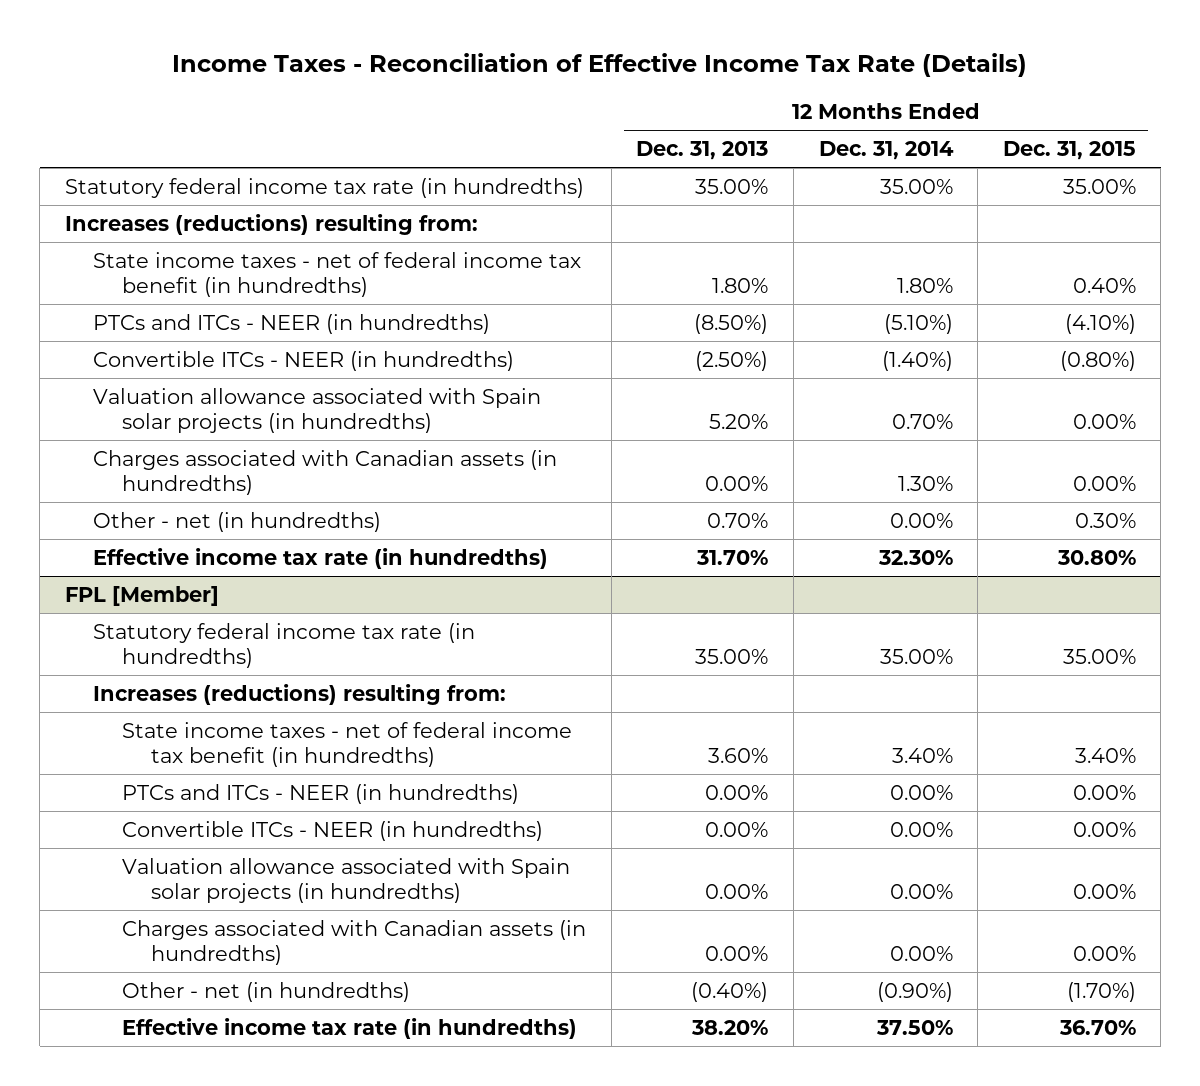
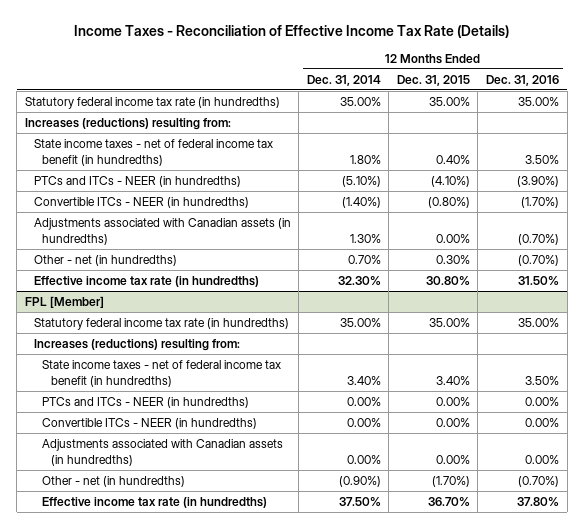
- | 12 Months Ended Dec. 31, 2013 | 12 Months Ended Dec. 31, 2014 | 12 Months Ended Dec. 31, 2015
+ | 12 Months Ended Dec. 31, 2014 | 12 Months Ended Dec. 31, 2015 | 12 Months Ended Dec. 31, 2016
- Valuation allowance associated with Spain solar projects (in hundredths) | 5.20% | 0.70% | 0.00%
- Charges associated with Canadian assets (in hundredths) | 0.00% | 1.30% | 0.00%
- Other - net (in hundredths) | 0.70% | 0.00% | 0.30%
+ Adjustments associated with Canadian assets (in hundredths) | 1.30% | 0.00% | (0.70%)
+ Other - net (in hundredths) | 0.70% | 0.30% | (0.70%)
@ FPL [Member]
- Valuation allowance associated with Spain solar projects (in hundredths) | 0.00% | 0.00% | 0.00%
- Charges associated with Canadian assets (in hundredths) | 0.00% | 0.00% | 0.00%
+ Adjustments associated with Canadian assets (in hundredths) | 0.00% | 0.00% | 0.00%

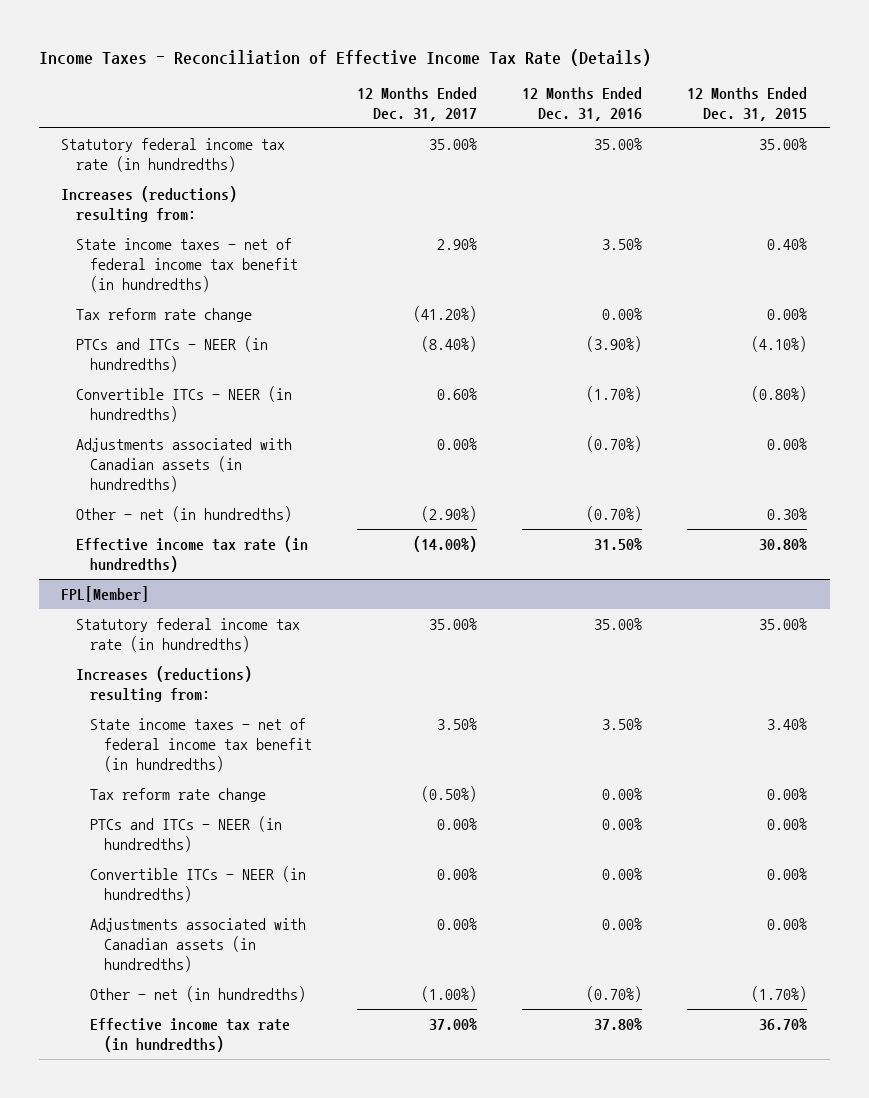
- | 12 Months Ended Dec. 31, 2014 | 12 Months Ended Dec. 31, 2015 | 12 Months Ended Dec. 31, 2016
+ | 12 Months Ended Dec. 31, 2017 | 12 Months Ended Dec. 31, 2016 | 12 Months Ended Dec. 31, 2015
+ Tax reform rate change | (41.20%) | 0.00% | 0.00%
- FPL [Member]
+ FPL[Member]
+ Tax reform rate change | (0.50%) | 0.00% | 0.00%

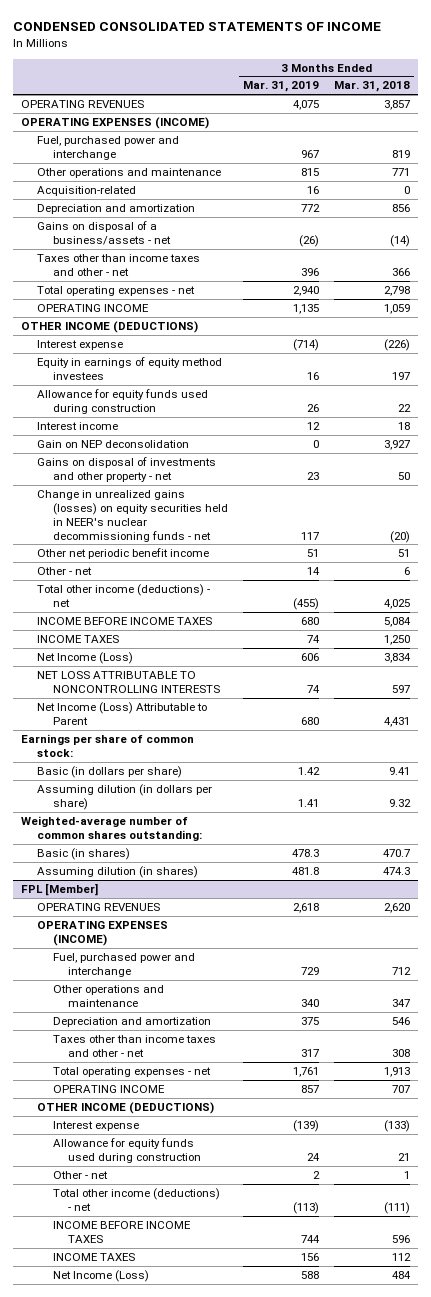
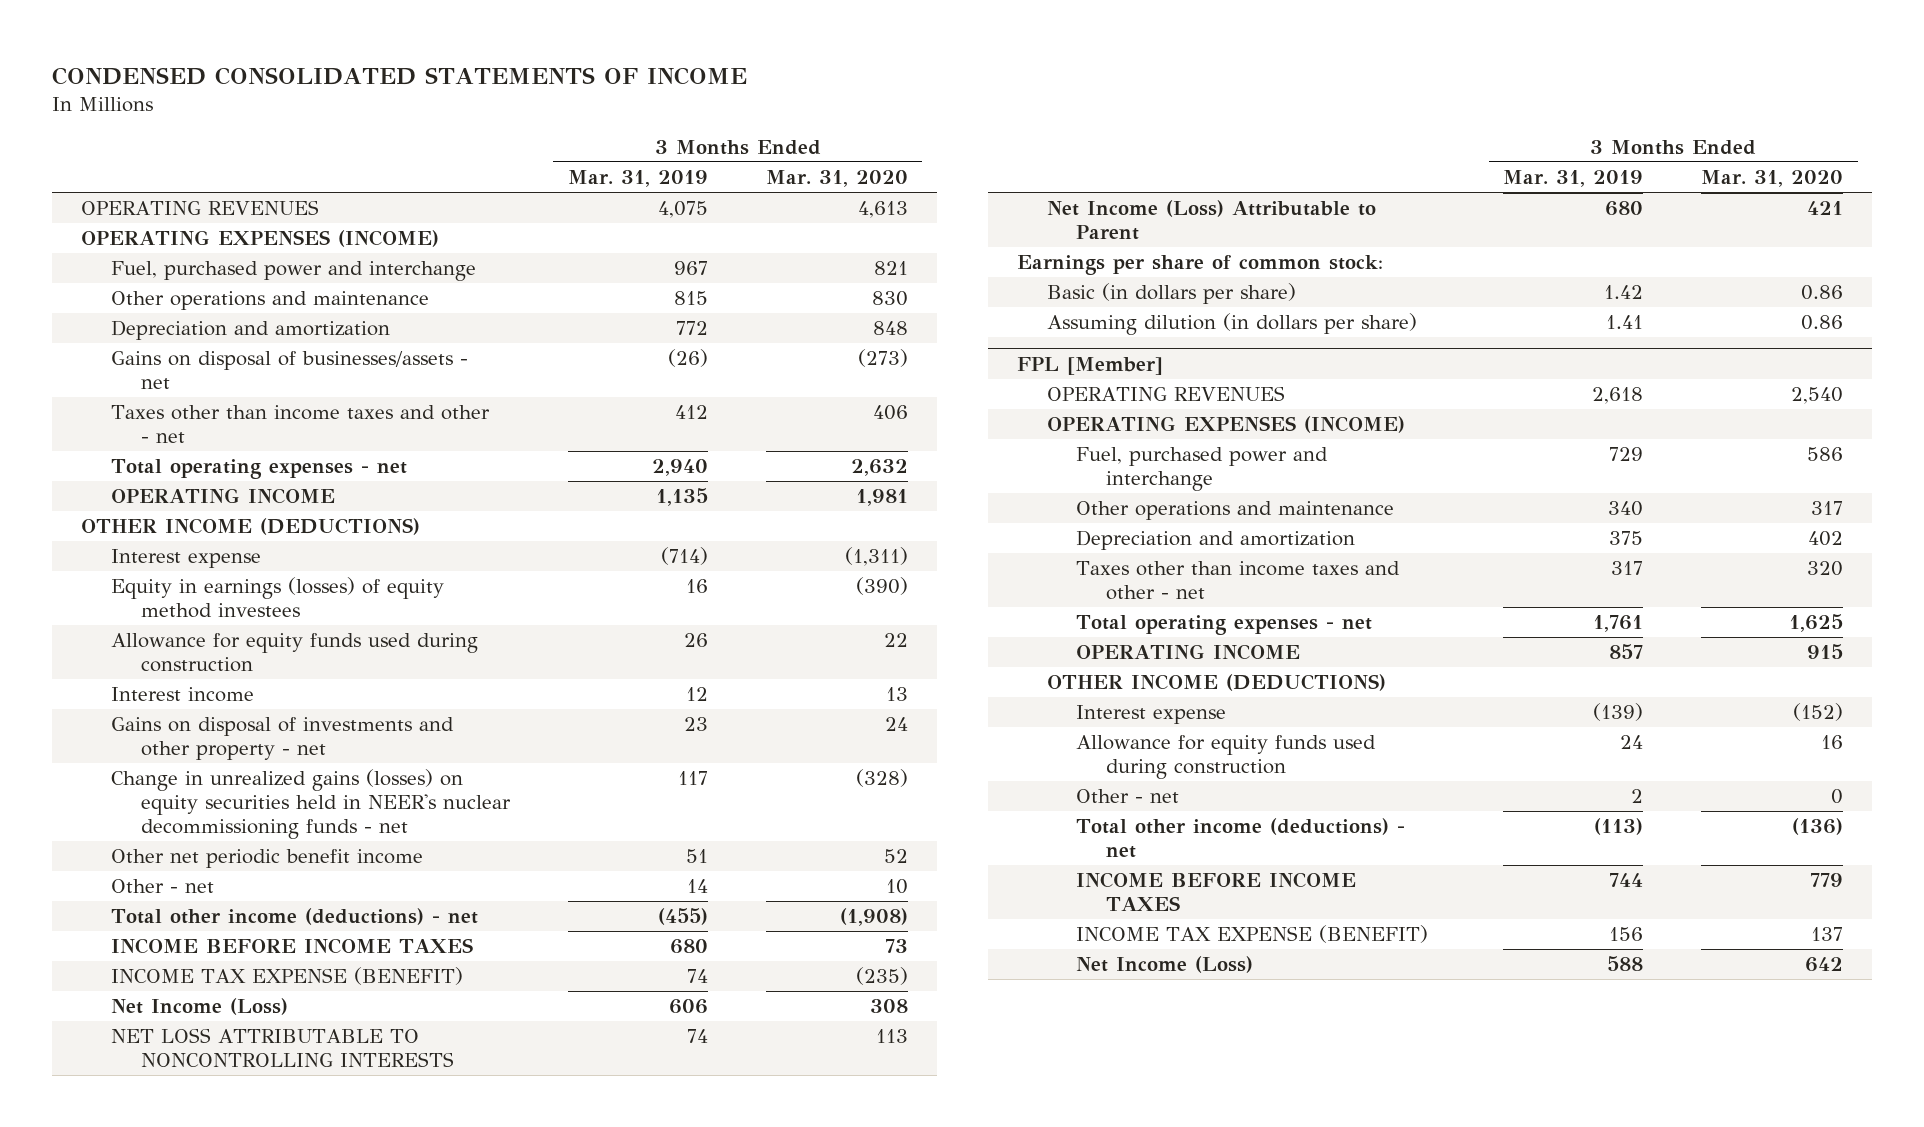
- | 3 Months Ended Mar. 31, 2019 | 3 Months Ended Mar. 31, 2018
+ | 3 Months Ended Mar. 31, 2019 | 3 Months Ended Mar. 31, 2020
- Acquisition-related | 16 | 0
- Gains on disposal of a business/assets - net | (26) | (14)
- Taxes other than income taxes and other - net | 396 | 366
+ Gains on disposal of businesses/assets - net | (26) | (273)
+ Taxes other than income taxes and other - net | 412 | 406
- Equity in earnings of equity method investees | 16 | 197
+ Equity in earnings (losses) of equity method investees | 16 | (390)
- Gain on NEP deconsolidation | 0 | 3,927
- INCOME TAXES | 74 | 1,250
+ INCOME TAX EXPENSE (BENEFIT) | 74 | (235)
- Weighted-average number of common shares outstanding:
- Basic (in shares) | 478.3 | 470.7
- Assuming dilution (in shares) | 481.8 | 474.3
@ FPL [Member]
- INCOME TAXES | 156 | 112
+ INCOME TAX EXPENSE (BENEFIT) | 156 | 137

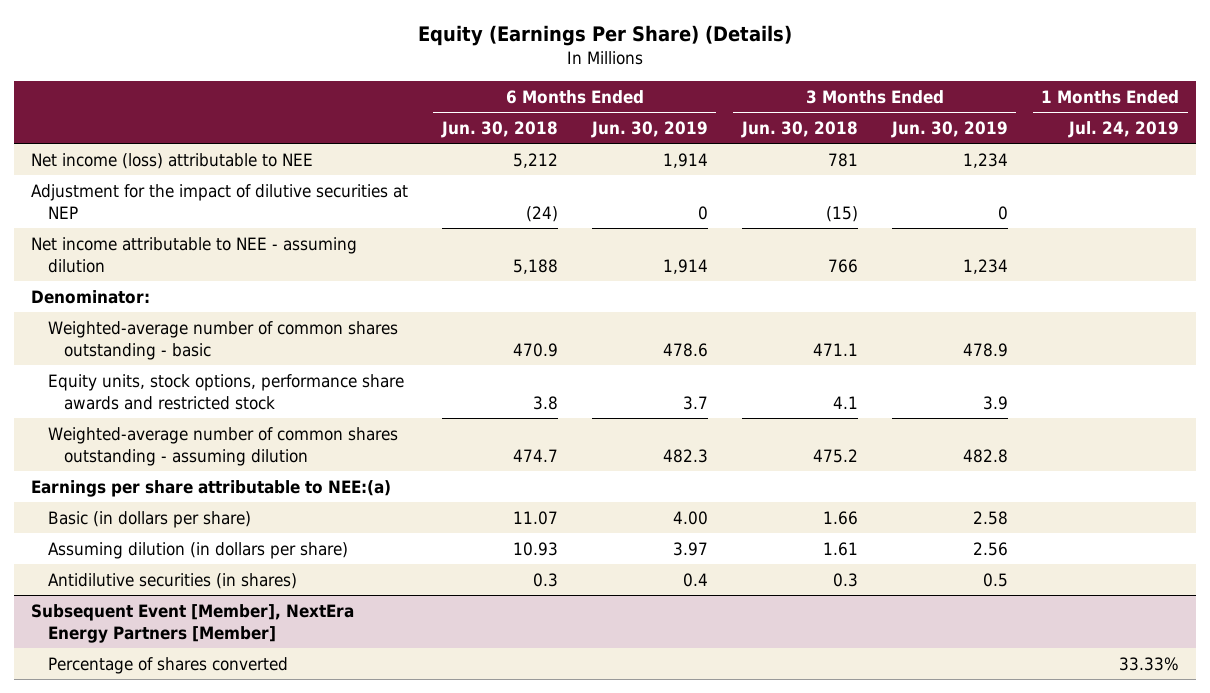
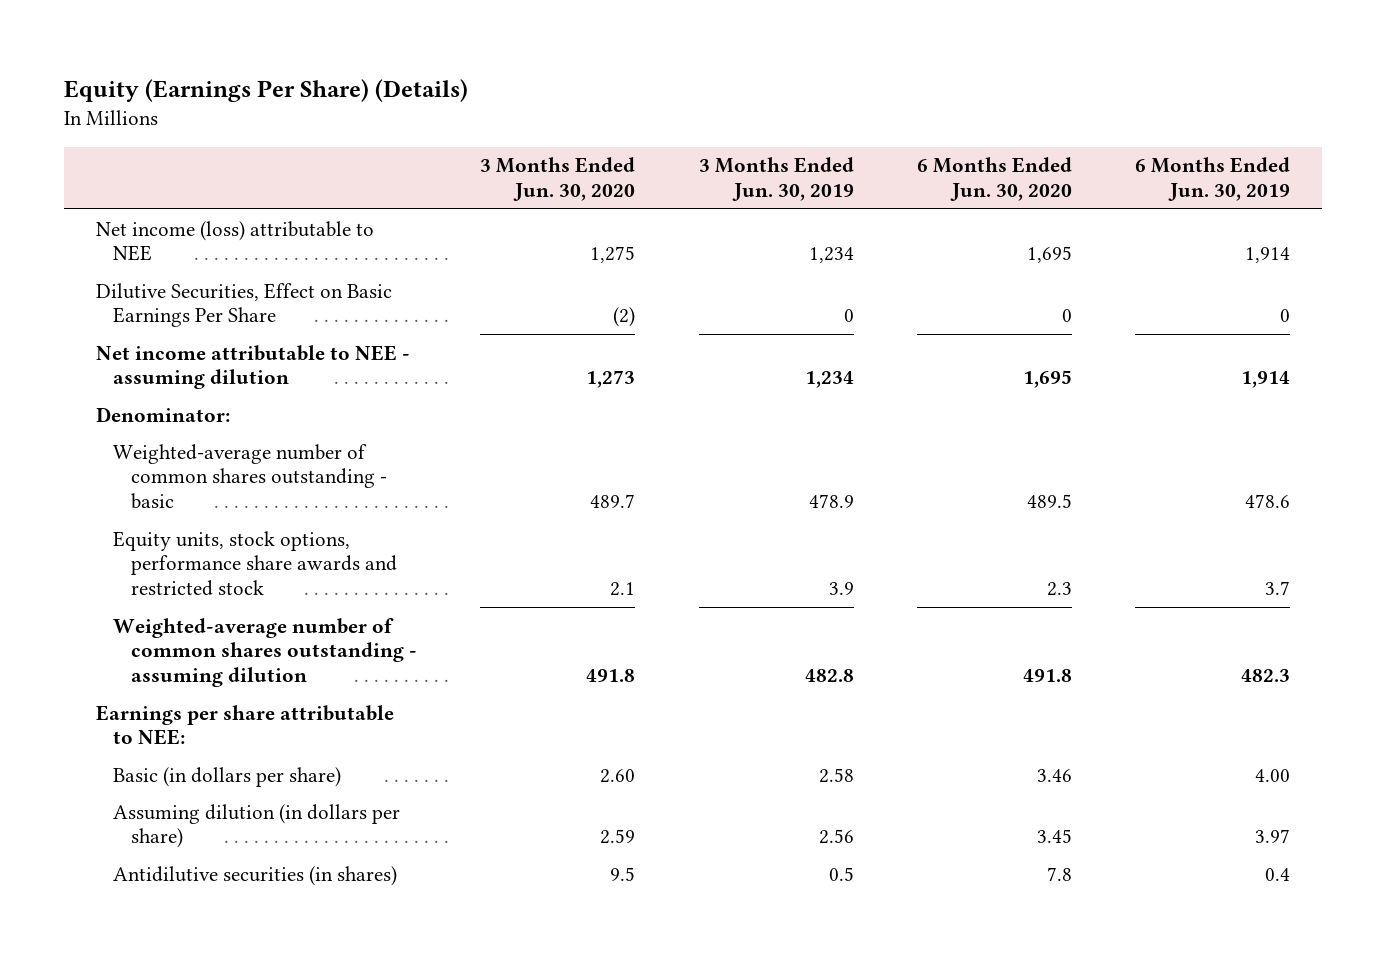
- | 6 Months Ended Jun. 30, 2018 | 6 Months Ended Jun. 30, 2019 | 3 Months Ended Jun. 30, 2018 | 3 Months Ended Jun. 30, 2019 | 1 Months Ended Jul. 24, 2019
+ | 3 Months Ended Jun. 30, 2020 | 3 Months Ended Jun. 30, 2019 | 6 Months Ended Jun. 30, 2020 | 6 Months Ended Jun. 30, 2019
- Adjustment for the impact of dilutive securities at NEP | (24) | 0 | (15) | 0 |
+ Dilutive Securities, Effect on Basic Earnings Per Share | (2) | 0 | 0 | 0
- Earnings per share attributable to NEE:(a)
+ Earnings per share attributable to NEE:
- Subsequent Event [Member], NextEra Energy Partners [Member]
- Percentage of shares converted | | | | | 33.33%

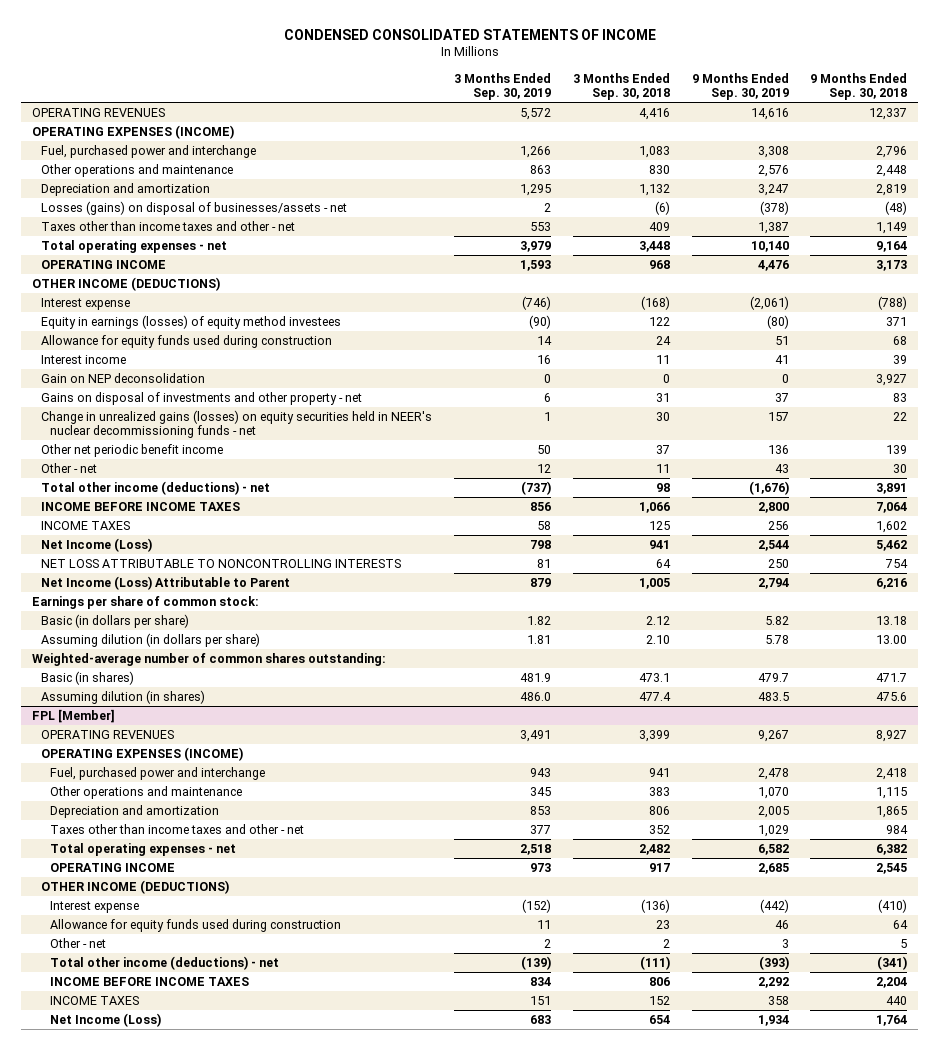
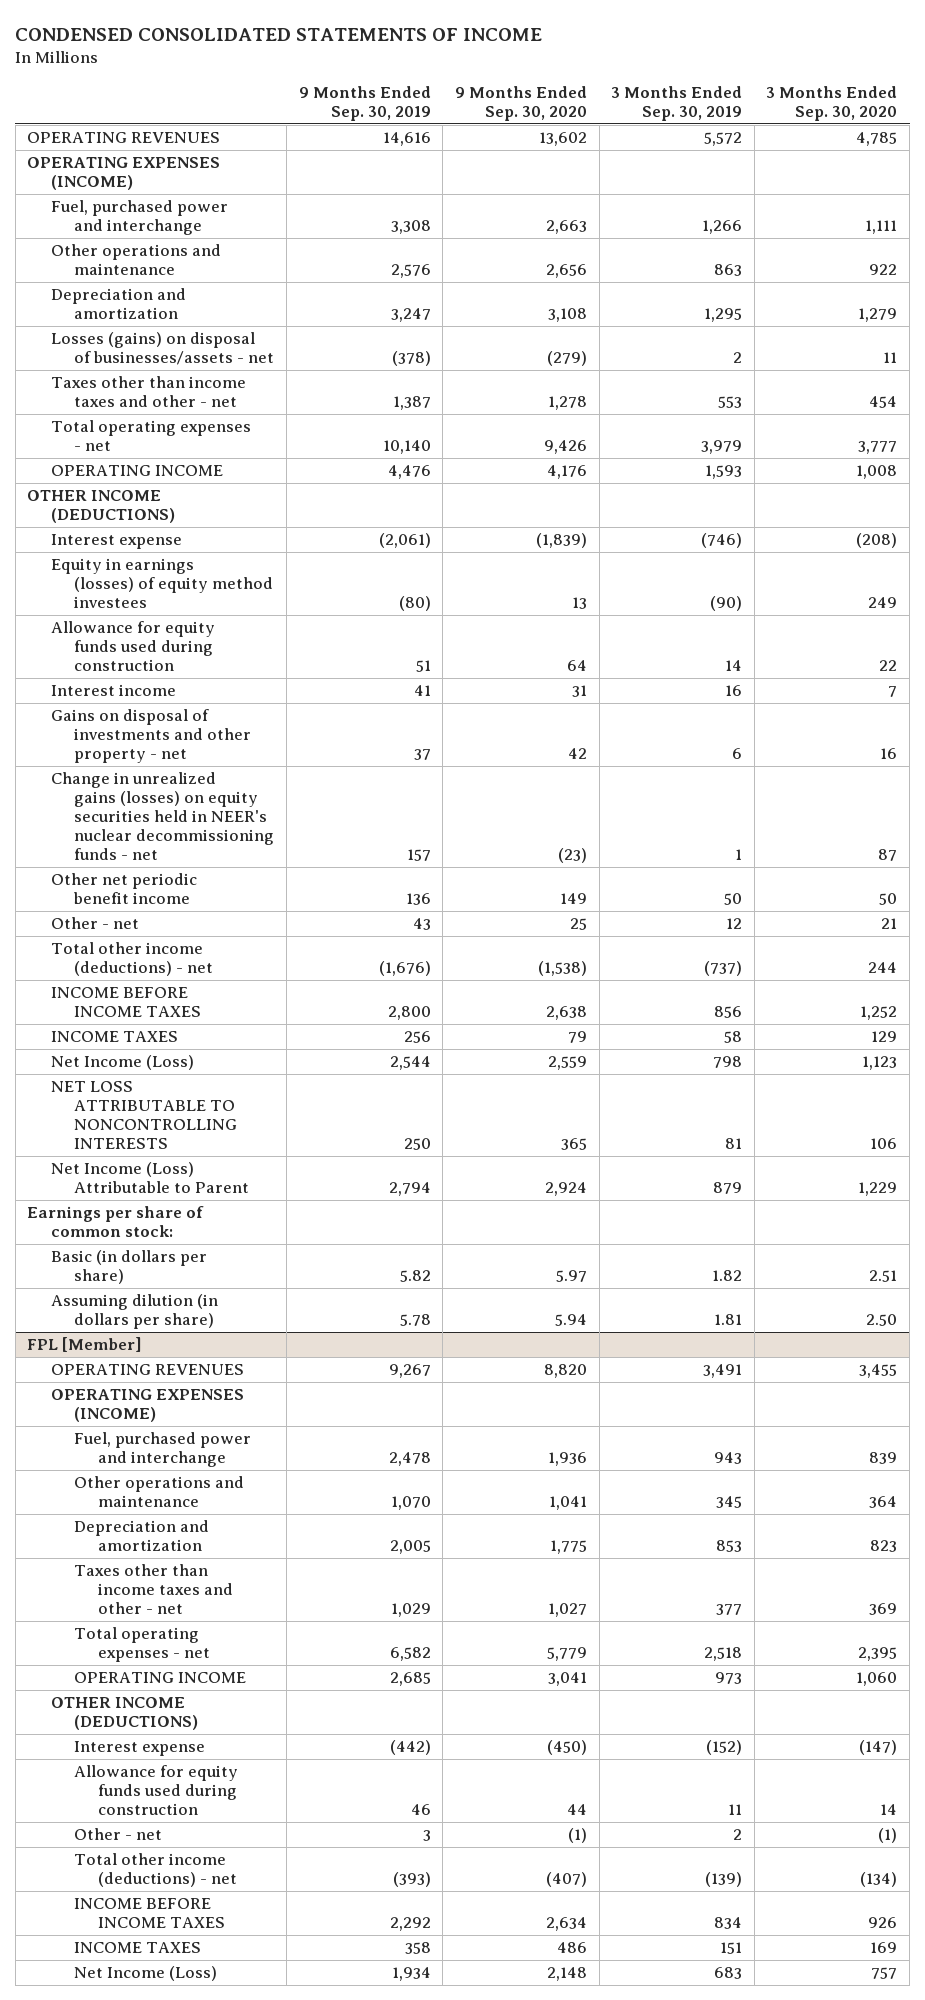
- | 3 Months Ended Sep. 30, 2019 | 3 Months Ended Sep. 30, 2018 | 9 Months Ended Sep. 30, 2019 | 9 Months Ended Sep. 30, 2018
+ | 9 Months Ended Sep. 30, 2019 | 9 Months Ended Sep. 30, 2020 | 3 Months Ended Sep. 30, 2019 | 3 Months Ended Sep. 30, 2020
- Gain on NEP deconsolidation | 0 | 0 | 0 | 3,927
- Weighted-average number of common shares outstanding:
- Basic (in shares) | 481.9 | 473.1 | 479.7 | 471.7
- Assuming dilution (in shares) | 486.0 | 477.4 | 483.5 | 475.6

